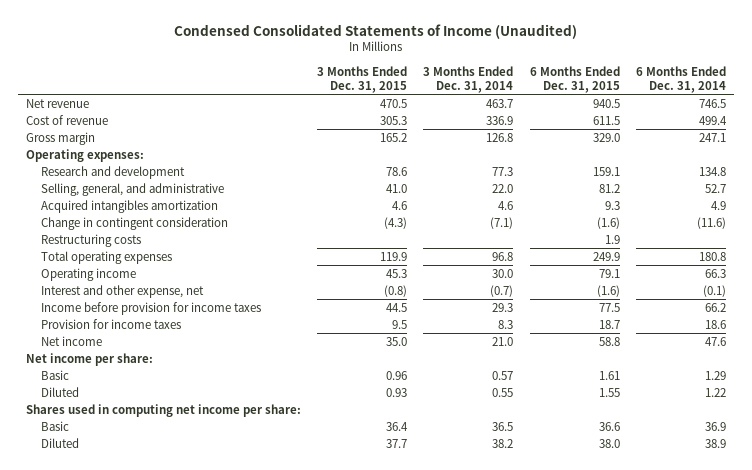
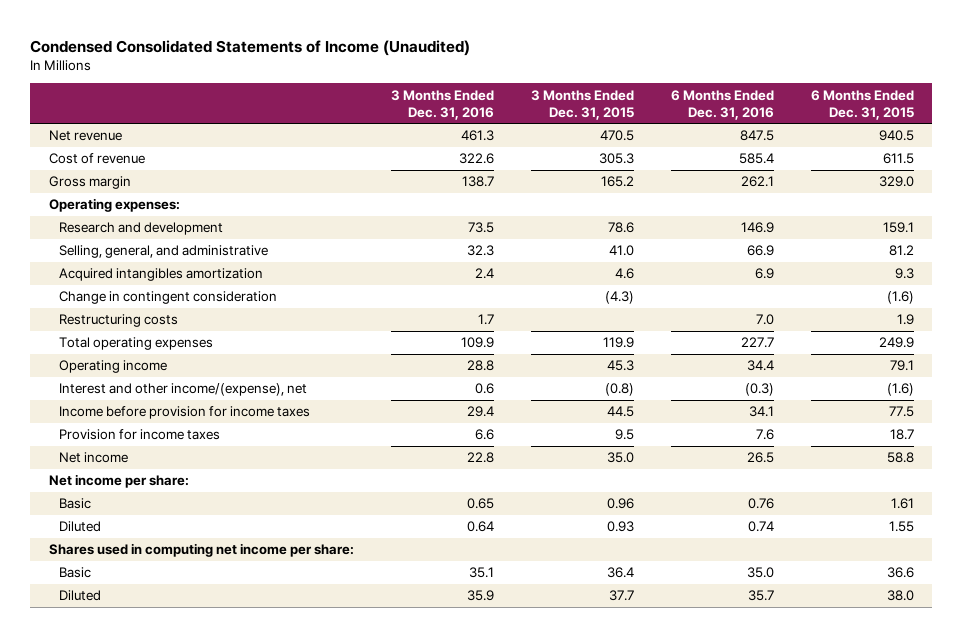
- | 3 Months Ended Dec. 31, 2015 | 3 Months Ended Dec. 31, 2014 | 6 Months Ended Dec. 31, 2015 | 6 Months Ended Dec. 31, 2014
+ | 3 Months Ended Dec. 31, 2016 | 3 Months Ended Dec. 31, 2015 | 6 Months Ended Dec. 31, 2016 | 6 Months Ended Dec. 31, 2015
- Interest and other expense, net | (0.8) | (0.7) | (1.6) | (0.1)
+ Interest and other income/(expense), net | 0.6 | (0.8) | (0.3) | (1.6)

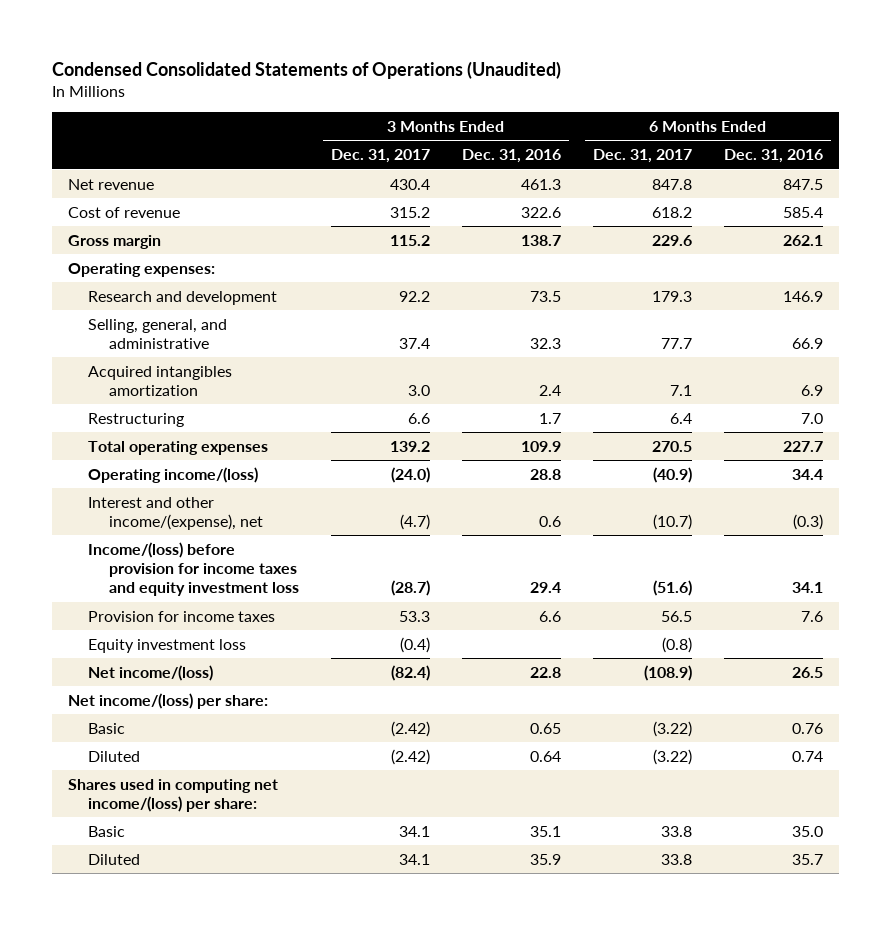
- Condensed Consolidated Statements of Income (Unaudited)
+ Condensed Consolidated Statements of Operations (Unaudited)
- | 3 Months Ended Dec. 31, 2016 | 3 Months Ended Dec. 31, 2015 | 6 Months Ended Dec. 31, 2016 | 6 Months Ended Dec. 31, 2015
+ | 3 Months Ended Dec. 31, 2017 | 3 Months Ended Dec. 31, 2016 | 6 Months Ended Dec. 31, 2017 | 6 Months Ended Dec. 31, 2016
- Change in contingent consideration | | (4.3) | | (1.6)
- Restructuring costs | 1.7 | | 7.0 | 1.9
+ Restructuring | 6.6 | 1.7 | 6.4 | 7.0
- Operating income | 28.8 | 45.3 | 34.4 | 79.1
+ Operating income/(loss) | (24.0) | 28.8 | (40.9) | 34.4
- Income before provision for income taxes | 29.4 | 44.5 | 34.1 | 77.5
+ Income/(loss) before provision for income taxes and equity investment loss | (28.7) | 29.4 | (51.6) | 34.1
- Net income | 22.8 | 35.0 | 26.5 | 58.8
- Net income per share:
+ Equity investment loss | (0.4) | | (0.8) |
+ Net income/(loss) | (82.4) | 22.8 | (108.9) | 26.5
+ Net income/(loss) per share:
- Shares used in computing net income per share:
+ Shares used in computing net income/(loss) per share:

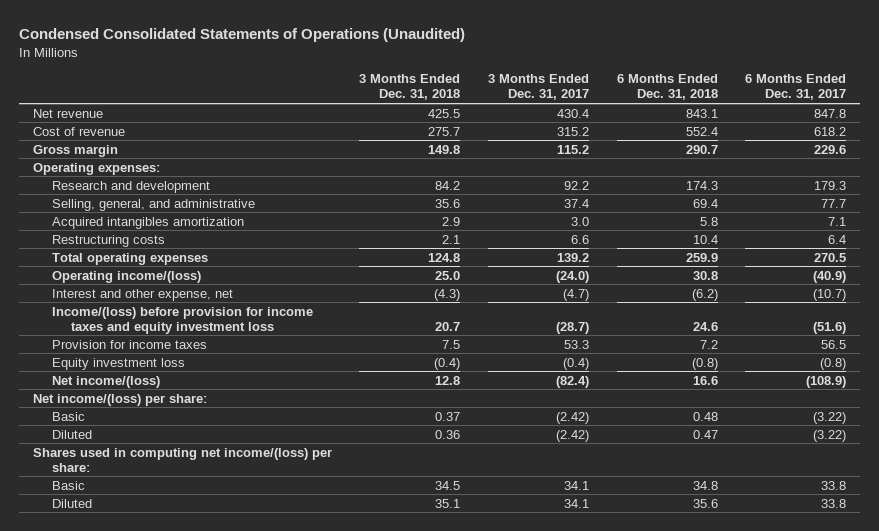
- | 3 Months Ended Dec. 31, 2017 | 3 Months Ended Dec. 31, 2016 | 6 Months Ended Dec. 31, 2017 | 6 Months Ended Dec. 31, 2016
+ | 3 Months Ended Dec. 31, 2018 | 3 Months Ended Dec. 31, 2017 | 6 Months Ended Dec. 31, 2018 | 6 Months Ended Dec. 31, 2017
- Restructuring | 6.6 | 1.7 | 6.4 | 7.0
+ Restructuring costs | 2.1 | 6.6 | 10.4 | 6.4
- Interest and other income/(expense), net | (4.7) | 0.6 | (10.7) | (0.3)
+ Interest and other expense, net | (4.3) | (4.7) | (6.2) | (10.7)

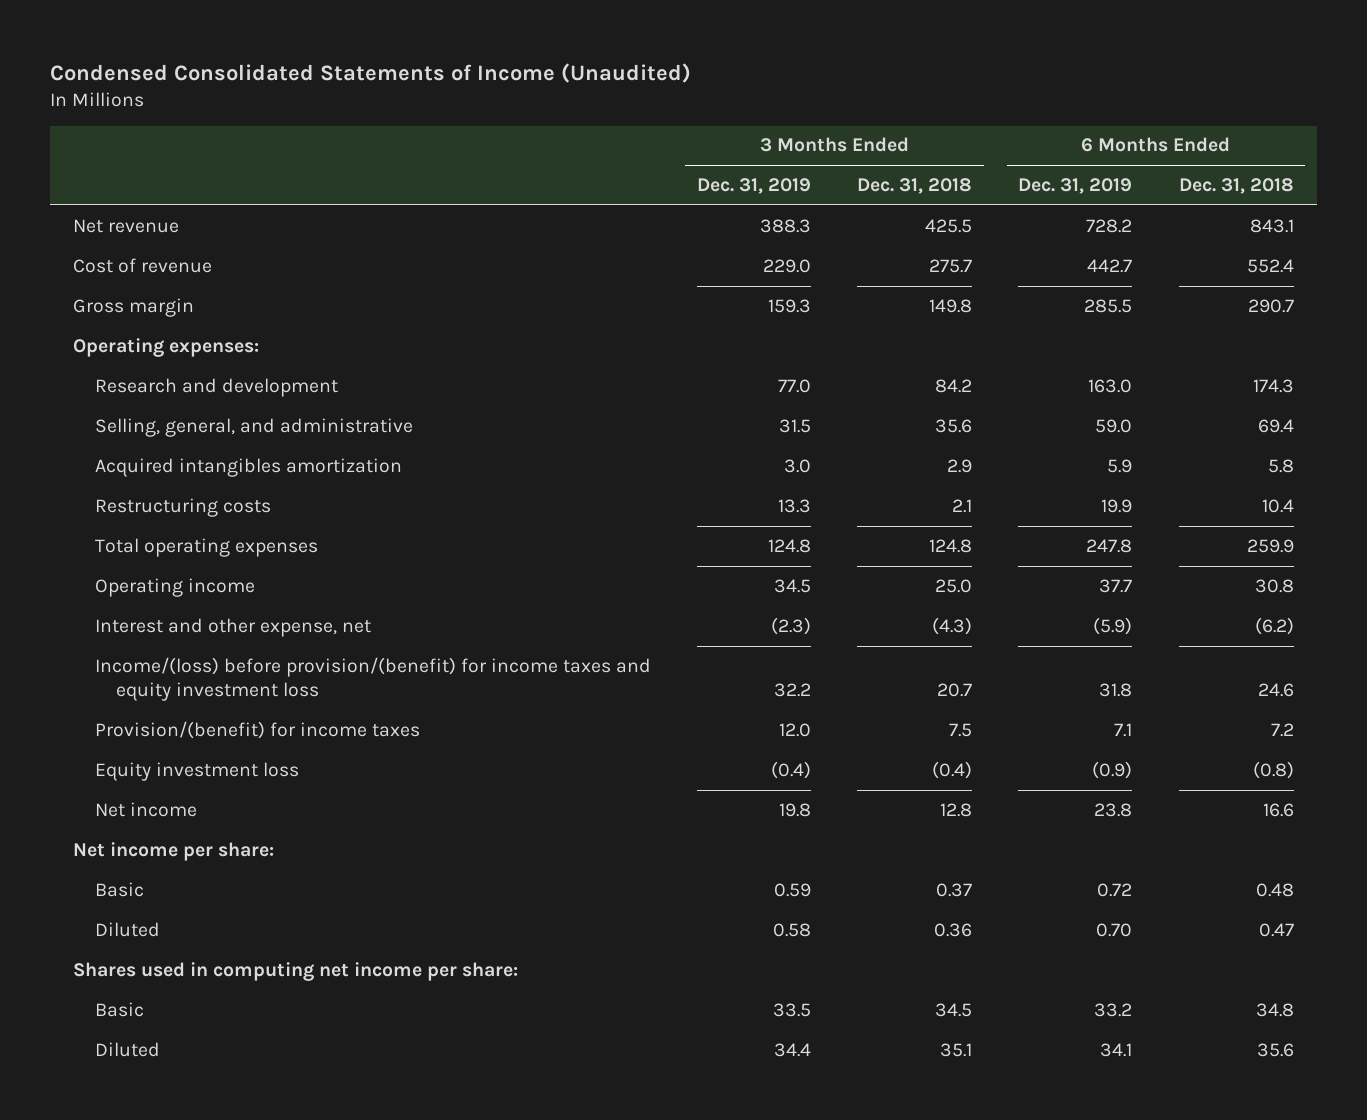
- Condensed Consolidated Statements of Operations (Unaudited)
+ Condensed Consolidated Statements of Income (Unaudited)
- | 3 Months Ended Dec. 31, 2018 | 3 Months Ended Dec. 31, 2017 | 6 Months Ended Dec. 31, 2018 | 6 Months Ended Dec. 31, 2017
+ | 3 Months Ended Dec. 31, 2019 | 3 Months Ended Dec. 31, 2018 | 6 Months Ended Dec. 31, 2019 | 6 Months Ended Dec. 31, 2018
- Operating income/(loss) | 25.0 | (24.0) | 30.8 | (40.9)
+ Operating income | 34.5 | 25.0 | 37.7 | 30.8
- Income/(loss) before provision for income taxes and equity investment loss | 20.7 | (28.7) | 24.6 | (51.6)
- Provision for income taxes | 7.5 | 53.3 | 7.2 | 56.5
+ Income/(loss) before provision/(benefit) for income taxes and equity investment loss | 32.2 | 20.7 | 31.8 | 24.6
+ Provision/(benefit) for income taxes | 12.0 | 7.5 | 7.1 | 7.2
- Net income/(loss) | 12.8 | (82.4) | 16.6 | (108.9)
- Net income/(loss) per share:
+ Net income | 19.8 | 12.8 | 23.8 | 16.6
+ Net income per share:
- Shares used in computing net income/(loss) per share:
+ Shares used in computing net income per share:

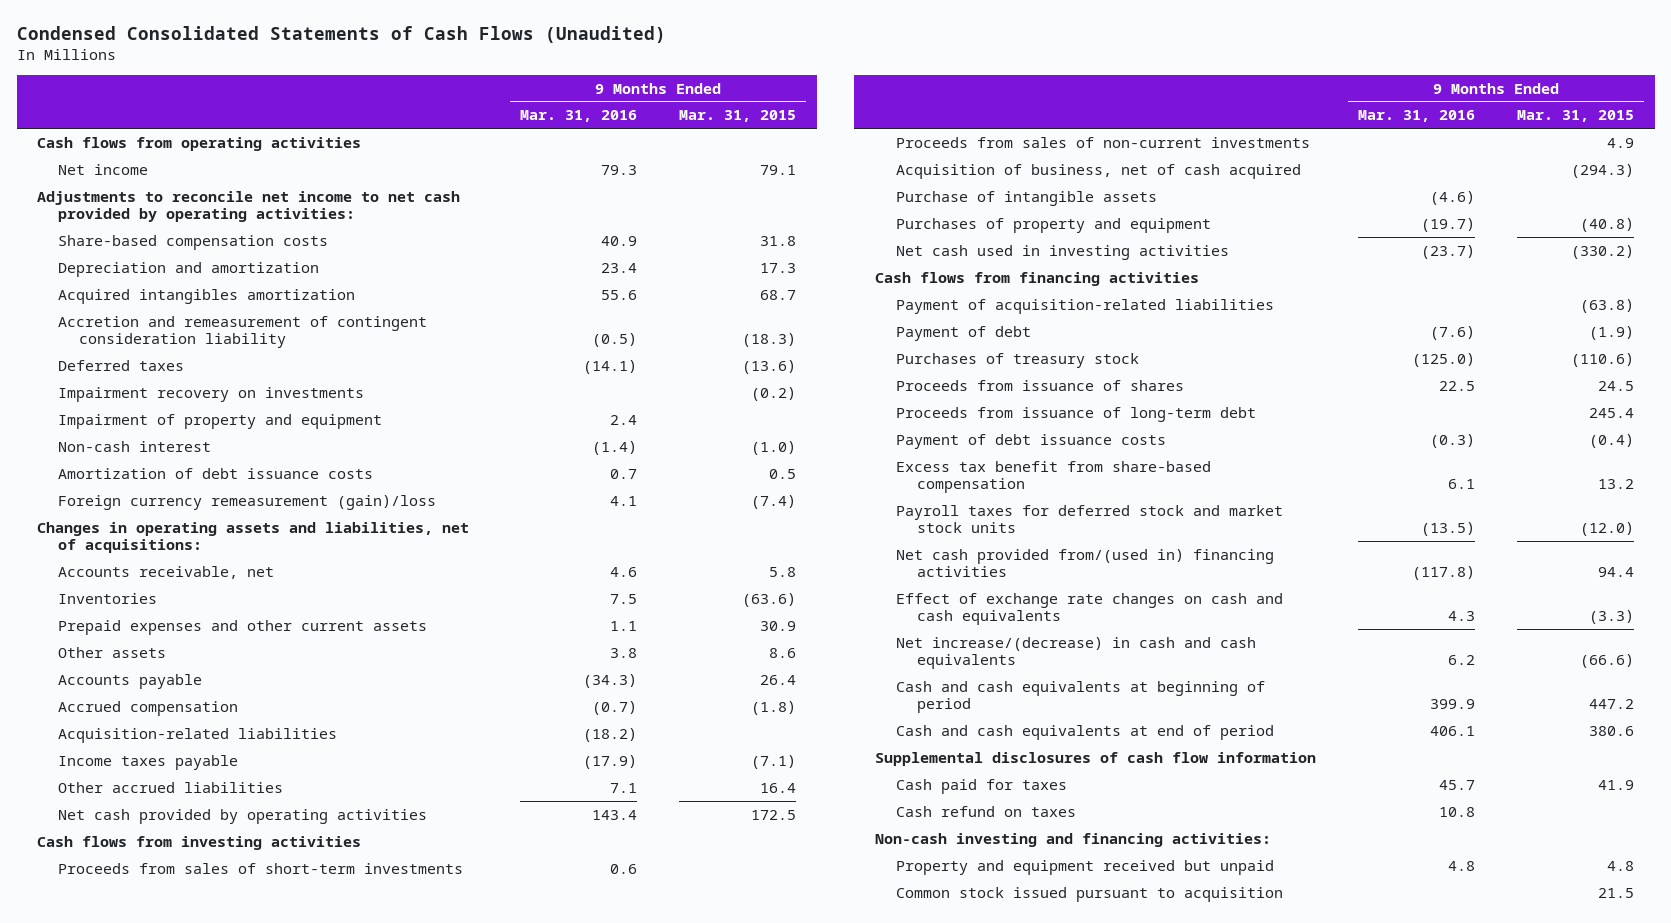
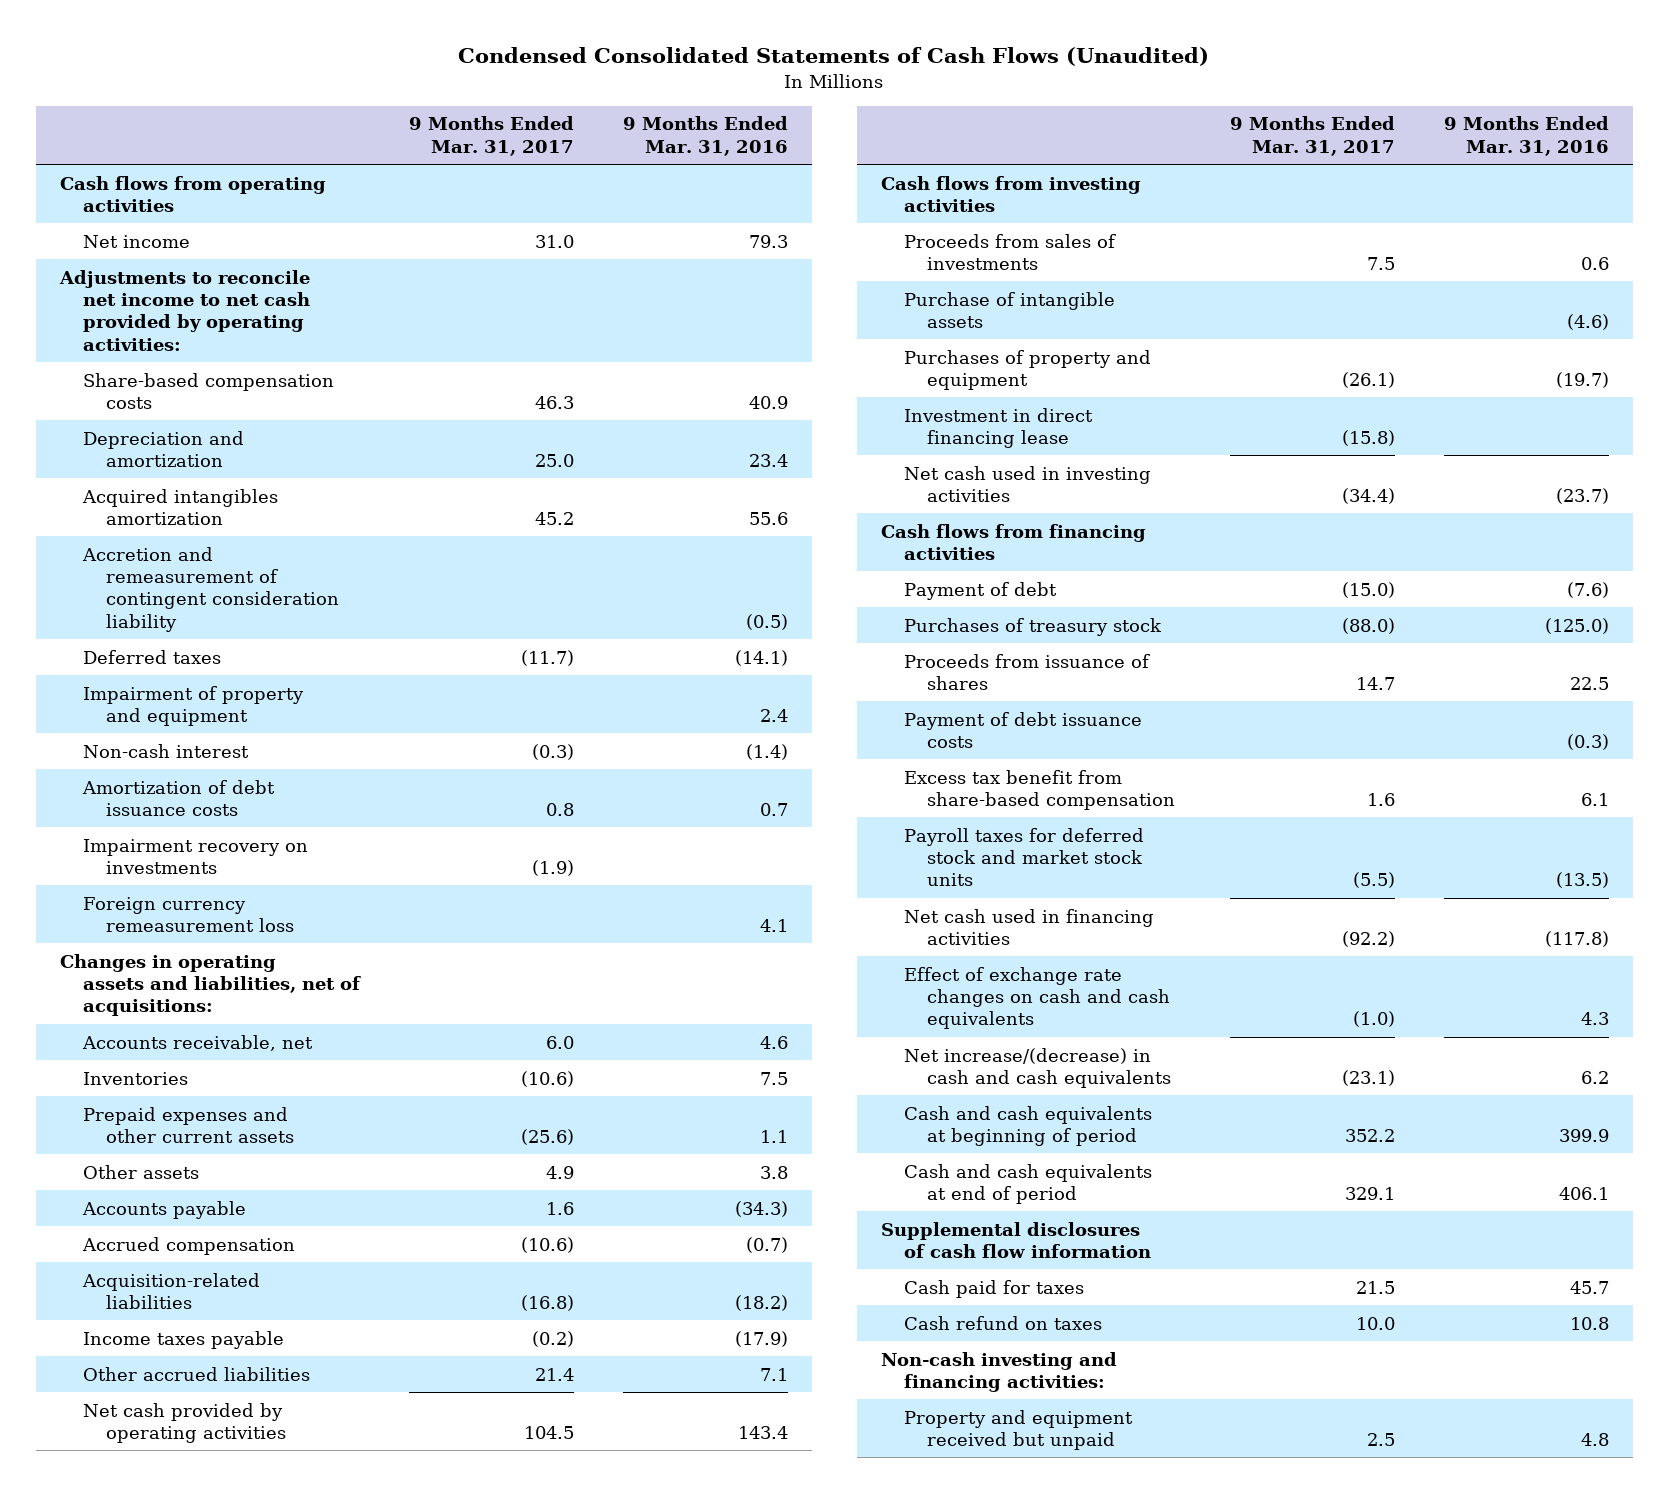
- | 9 Months Ended Mar. 31, 2016 | 9 Months Ended Mar. 31, 2015
+ | 9 Months Ended Mar. 31, 2017 | 9 Months Ended Mar. 31, 2016
- Foreign currency remeasurement (gain)/loss | 4.1 | (7.4)
moved down: Impairment recovery on investments | (1.9) |
+ Foreign currency remeasurement loss | | 4.1
- Proceeds from sales of short-term investments | 0.6 |
- Proceeds from sales of non-current investments | | 4.9
- Acquisition of business, net of cash acquired | | (294.3)
+ Proceeds from sales of investments | 7.5 | 0.6
+ Investment in direct financing lease | (15.8) |
- Payment of acquisition-related liabilities | | (63.8)
- Proceeds from issuance of long-term debt | | 245.4
- Net cash provided from/(used in) financing activities | (117.8) | 94.4
+ Net cash used in financing activities | (92.2) | (117.8)
- Common stock issued pursuant to acquisition | | 21.5

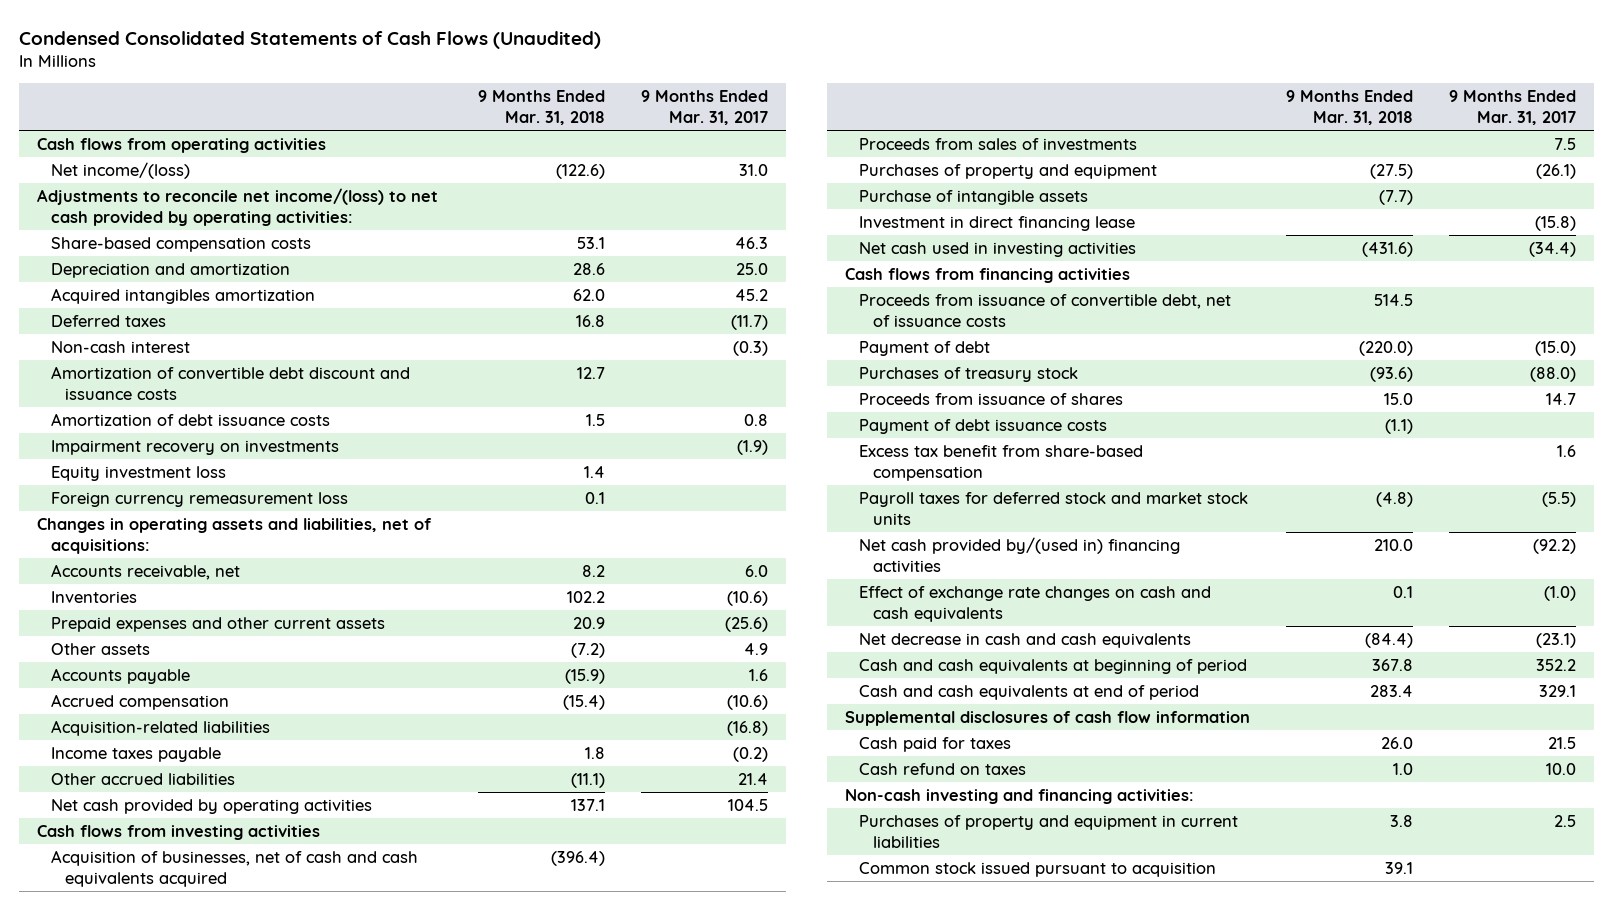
- | 9 Months Ended Mar. 31, 2017 | 9 Months Ended Mar. 31, 2016
+ | 9 Months Ended Mar. 31, 2018 | 9 Months Ended Mar. 31, 2017
- Net income | 31.0 | 79.3
- Adjustments to reconcile net income to net cash provided by operating activities:
+ Net income/(loss) | (122.6) | 31.0
+ Adjustments to reconcile net income/(loss) to net cash provided by operating activities:
- Accretion and remeasurement of contingent consideration liability | | (0.5)
- Impairment of property and equipment | | 2.4
+ Amortization of convertible debt discount and issuance costs | 12.7 |
+ Equity investment loss | 1.4 |
+ Acquisition of businesses, net of cash and cash equivalents acquired | (396.4) |
moved down: Purchase of intangible assets | (7.7) |
+ Proceeds from issuance of convertible debt, net of issuance costs | 514.5 |
- Net cash used in financing activities | (92.2) | (117.8)
+ Net cash provided by/(used in) financing activities | 210.0 | (92.2)
- Net increase/(decrease) in cash and cash equivalents | (23.1) | 6.2
+ Net decrease in cash and cash equivalents | (84.4) | (23.1)
- Property and equipment received but unpaid | 2.5 | 4.8
+ Purchases of property and equipment in current liabilities | 3.8 | 2.5
+ Common stock issued pursuant to acquisition | 39.1 |

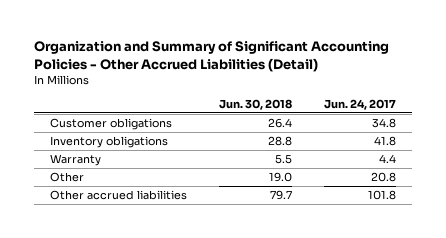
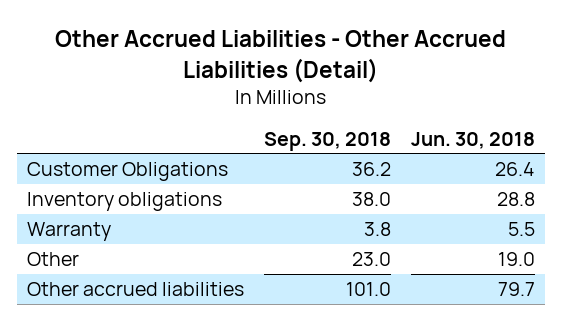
- Organization and Summary of Significant Accounting Policies - Other Accrued Liabilities (Detail)
+ Other Accrued Liabilities - Other Accrued Liabilities (Detail)
- | Jun. 30, 2018 | Jun. 24, 2017
+ | Sep. 30, 2018 | Jun. 30, 2018
- Customer obligations | 26.4 | 34.8
+ Customer Obligations | 36.2 | 26.4

